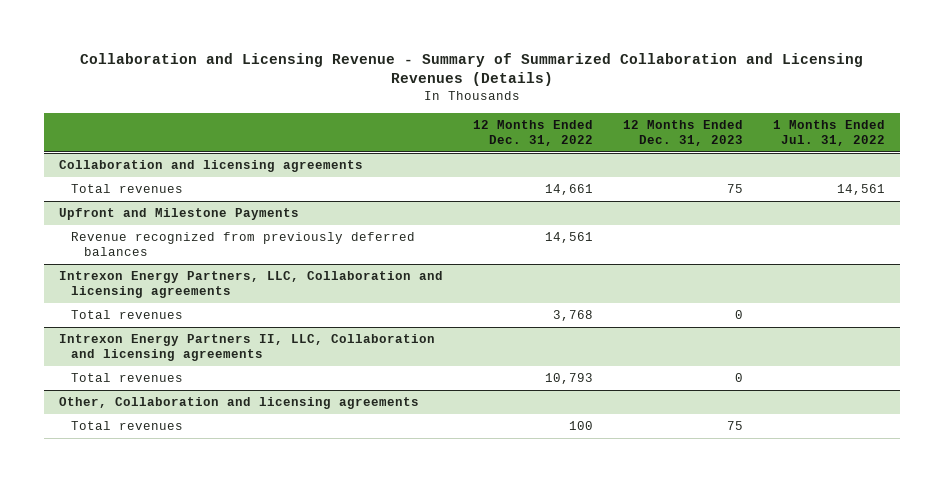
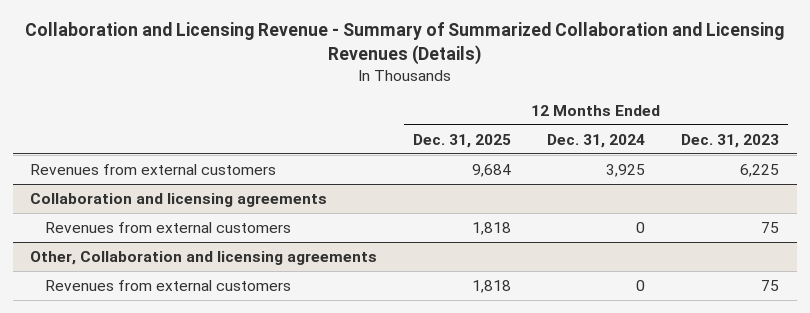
- | 12 Months Ended Dec. 31, 2022 | 12 Months Ended Dec. 31, 2023 | 1 Months Ended Jul. 31, 2022
+ | 12 Months Ended Dec. 31, 2025 | 12 Months Ended Dec. 31, 2024 | 12 Months Ended Dec. 31, 2023
+ Revenues from external customers | 9,684 | 3,925 | 6,225
@ Collaboration and licensing agreements
- Total revenues | 14,661 | 75 | 14,561
- Upfront and Milestone Payments
- Revenue recognized from previously deferred balances | 14,561 | |
- Intrexon Energy Partners, LLC, Collaboration and licensing agreements
- Total revenues | 3,768 | 0 |
- Intrexon Energy Partners II, LLC, Collaboration and licensing agreements
- Total revenues | 10,793 | 0 |
@ Collaboration and licensing agreements
+ Revenues from external customers | 1,818 | 0 | 75
@ Other, Collaboration and licensing agreements
- Total revenues | 100 | 75 |
+ Revenues from external customers | 1,818 | 0 | 75

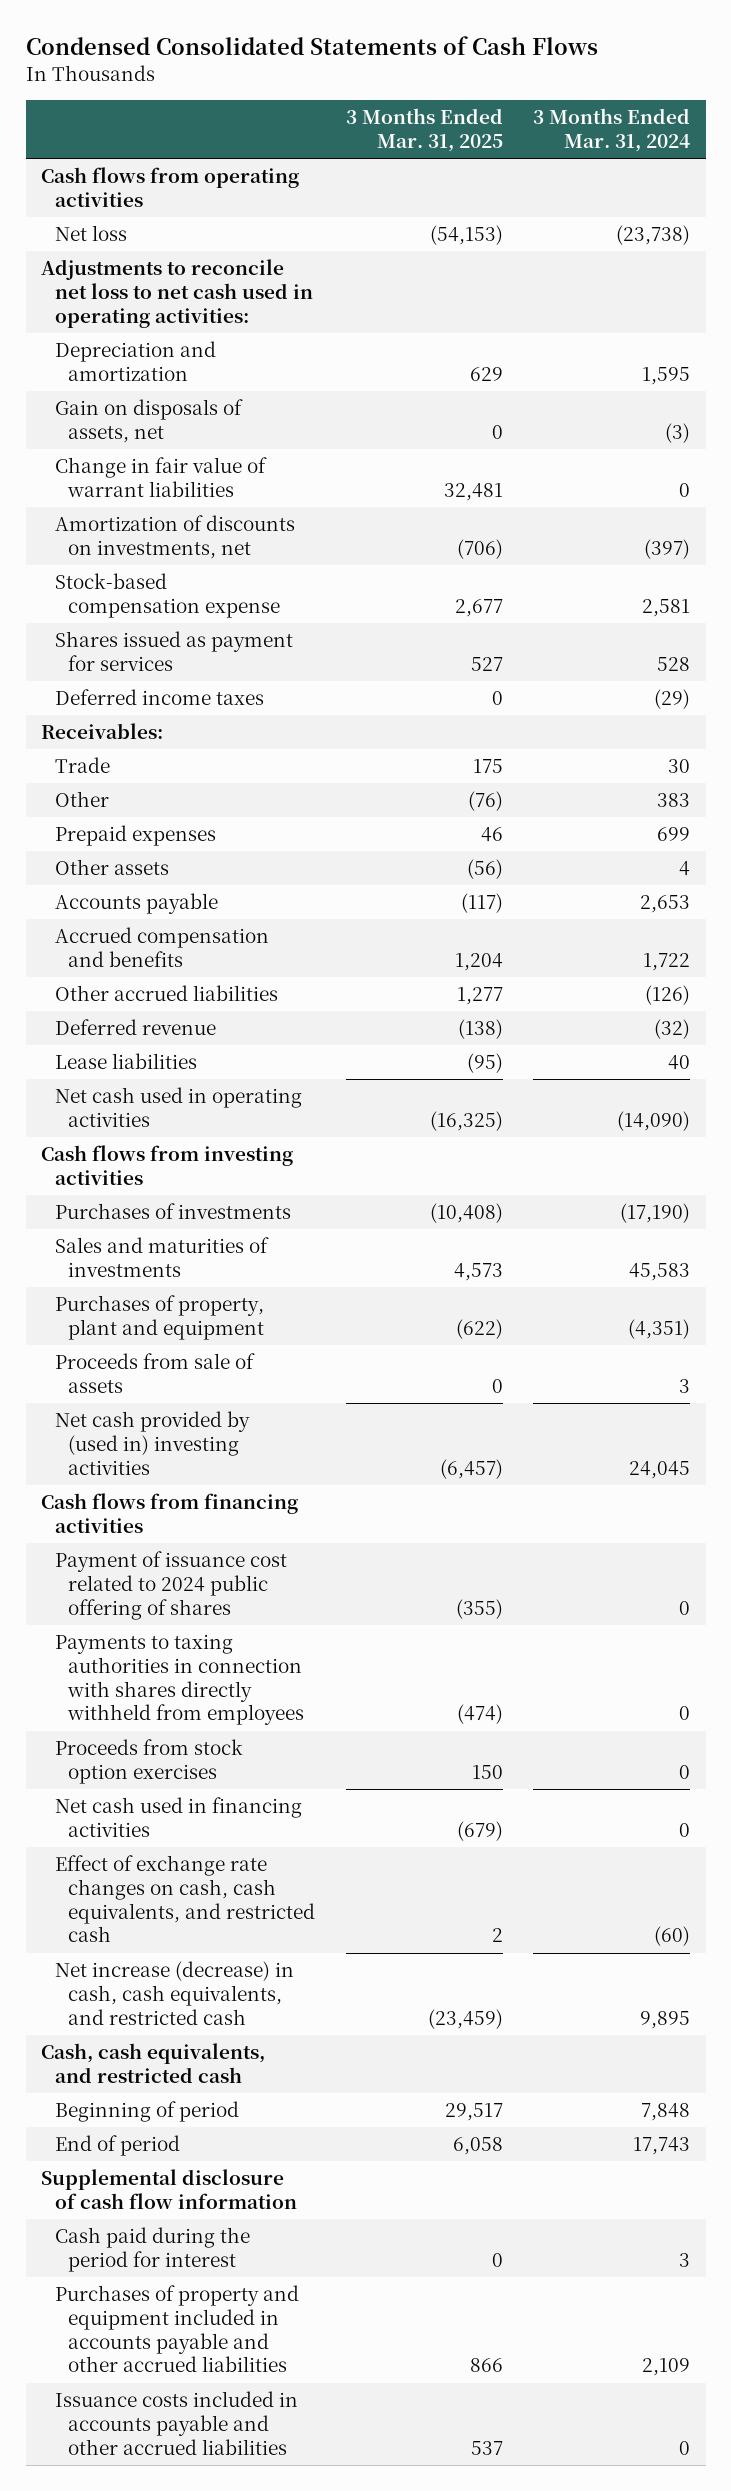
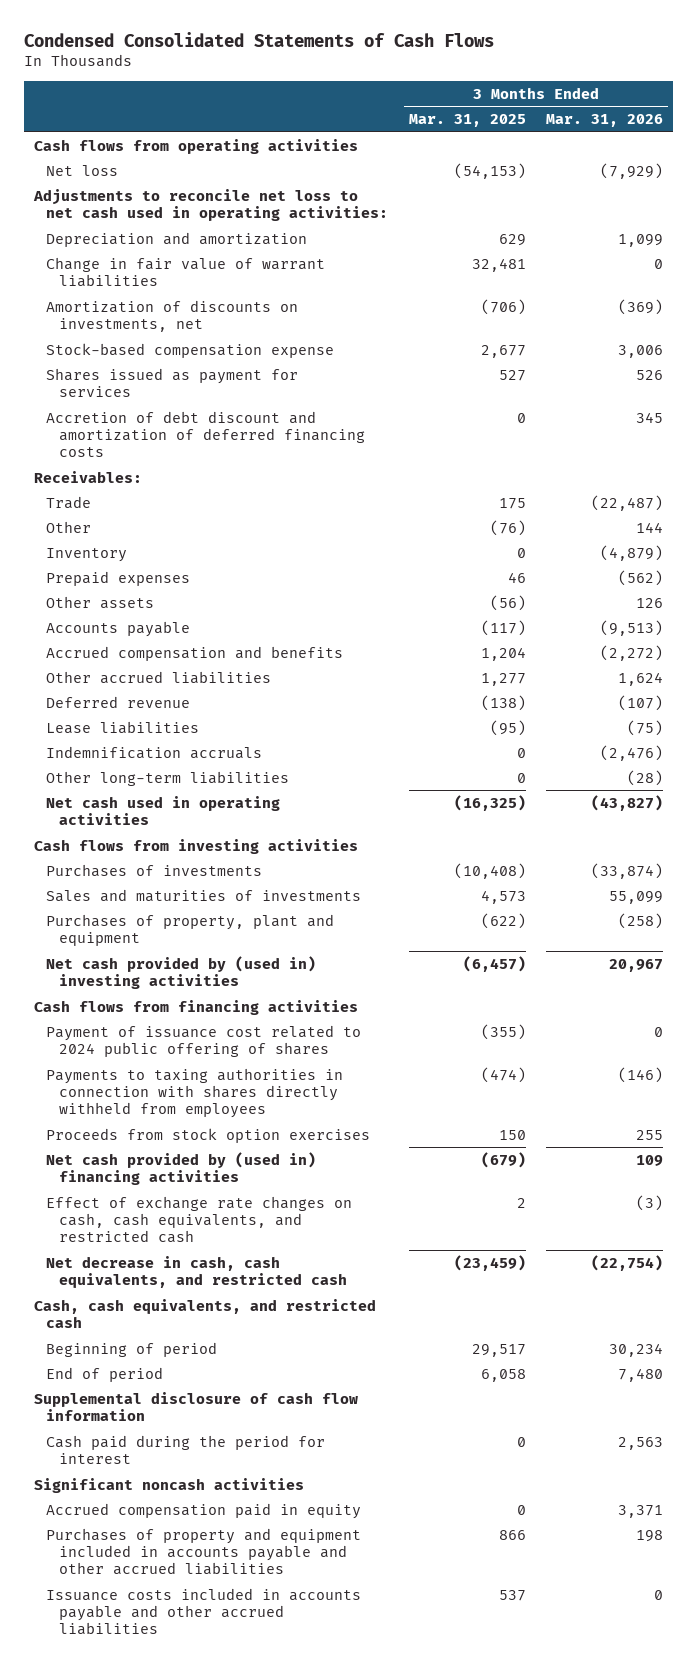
- | 3 Months Ended Mar. 31, 2025 | 3 Months Ended Mar. 31, 2024
+ | 3 Months Ended Mar. 31, 2025 | 3 Months Ended Mar. 31, 2026
- Gain on disposals of assets, net | 0 | (3)
- Deferred income taxes | 0 | (29)
+ Accretion of debt discount and amortization of deferred financing costs | 0 | 345
+ Inventory | 0 | (4,879)
+ Indemnification accruals | 0 | (2,476)
+ Other long-term liabilities | 0 | (28)
- Proceeds from sale of assets | 0 | 3
- Net cash used in financing activities | (679) | 0
+ Net cash provided by (used in) financing activities | (679) | 109
- Net increase (decrease) in cash, cash equivalents, and restricted cash | (23,459) | 9,895
+ Net decrease in cash, cash equivalents, and restricted cash | (23,459) | (22,754)
+ Significant noncash activities
+ Accrued compensation paid in equity | 0 | 3,371

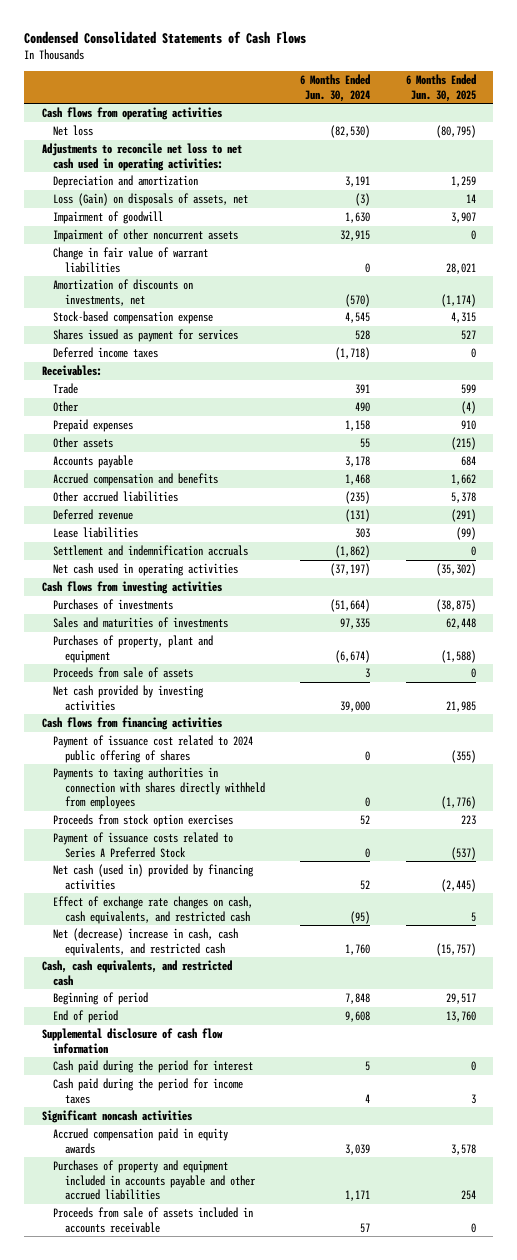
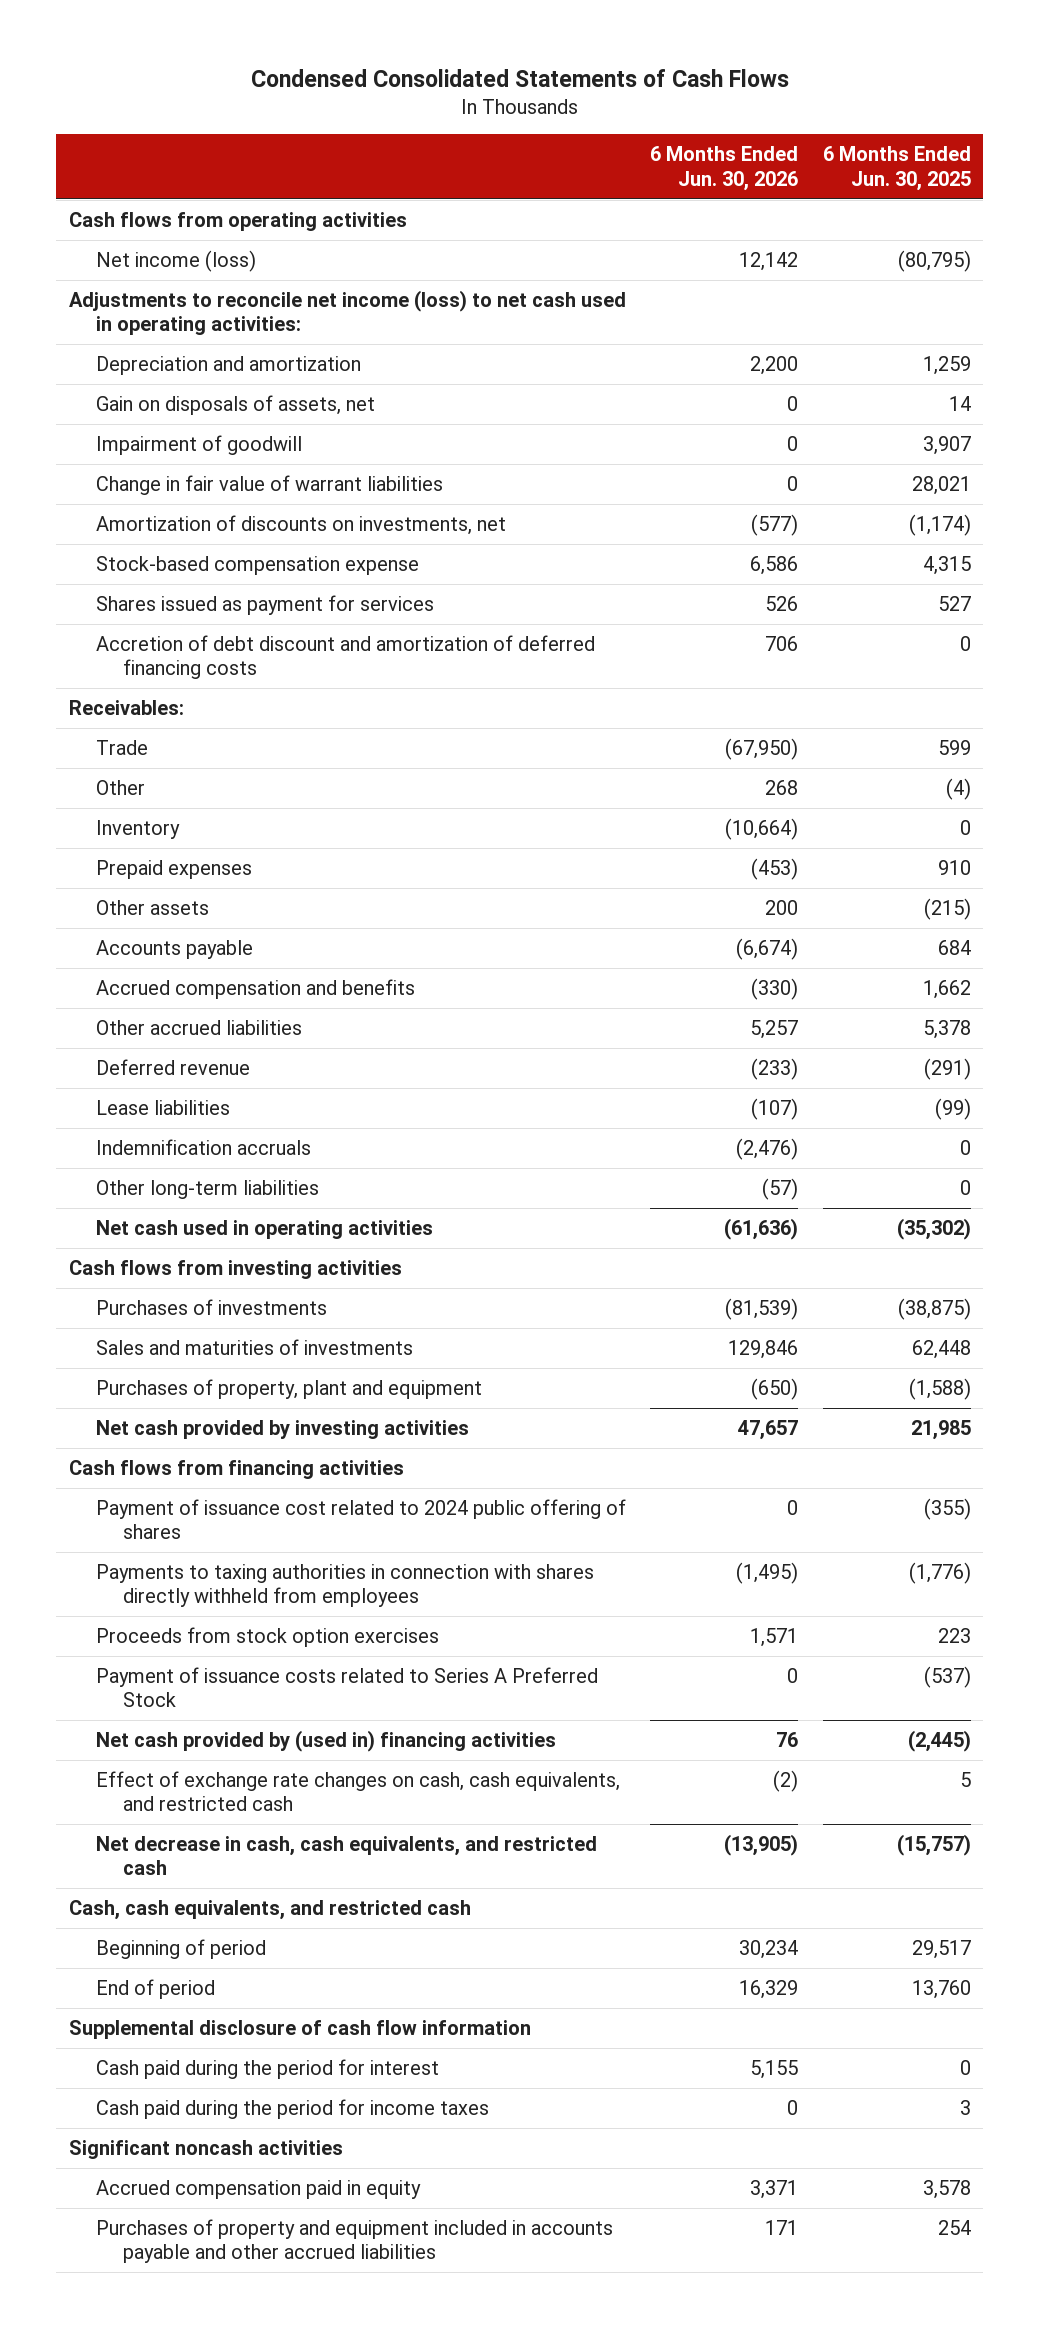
- | 6 Months Ended Jun. 30, 2024 | 6 Months Ended Jun. 30, 2025
+ | 6 Months Ended Jun. 30, 2026 | 6 Months Ended Jun. 30, 2025
- Net loss | (82,530) | (80,795)
- Adjustments to reconcile net loss to net cash used in operating activities:
+ Net income (loss) | 12,142 | (80,795)
+ Adjustments to reconcile net income (loss) to net cash used in operating activities:
- Loss (Gain) on disposals of assets, net | (3) | 14
+ Gain on disposals of assets, net | 0 | 14
- Impairment of other noncurrent assets | 32,915 | 0
- Deferred income taxes | (1,718) | 0
+ Accretion of debt discount and amortization of deferred financing costs | 706 | 0
+ Inventory | (10,664) | 0
- Settlement and indemnification accruals | (1,862) | 0
+ Indemnification accruals | (2,476) | 0
+ Other long-term liabilities | (57) | 0
- Proceeds from sale of assets | 3 | 0
- Net cash (used in) provided by financing activities | 52 | (2,445)
+ Net cash provided by (used in) financing activities | 76 | (2,445)
- Net (decrease) increase in cash, cash equivalents, and restricted cash | 1,760 | (15,757)
+ Net decrease in cash, cash equivalents, and restricted cash | (13,905) | (15,757)
- Accrued compensation paid in equity awards | 3,039 | 3,578
+ Accrued compensation paid in equity | 3,371 | 3,578
- Proceeds from sale of assets included in accounts receivable | 57 | 0

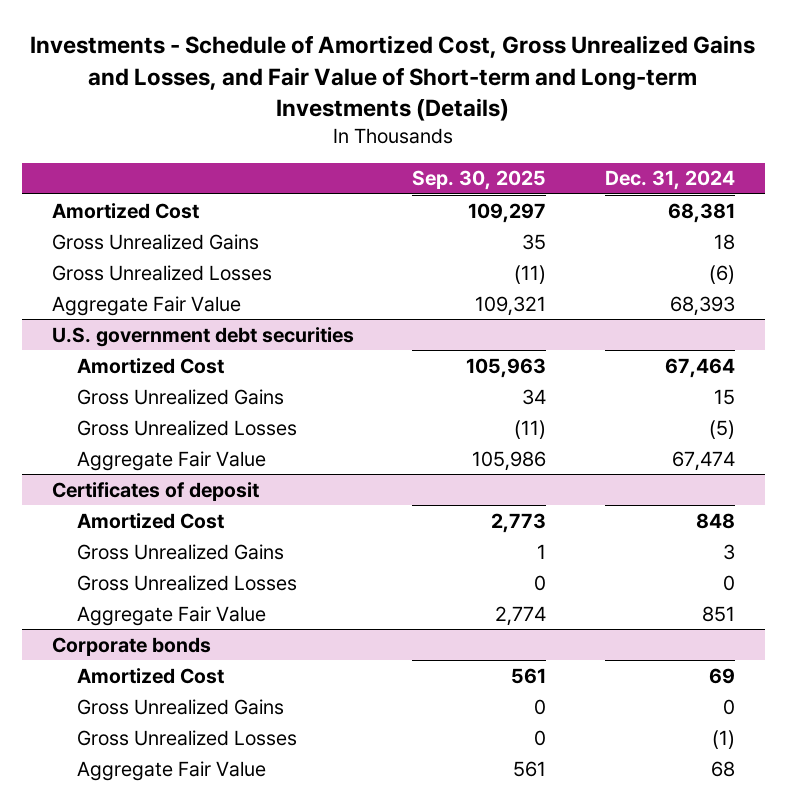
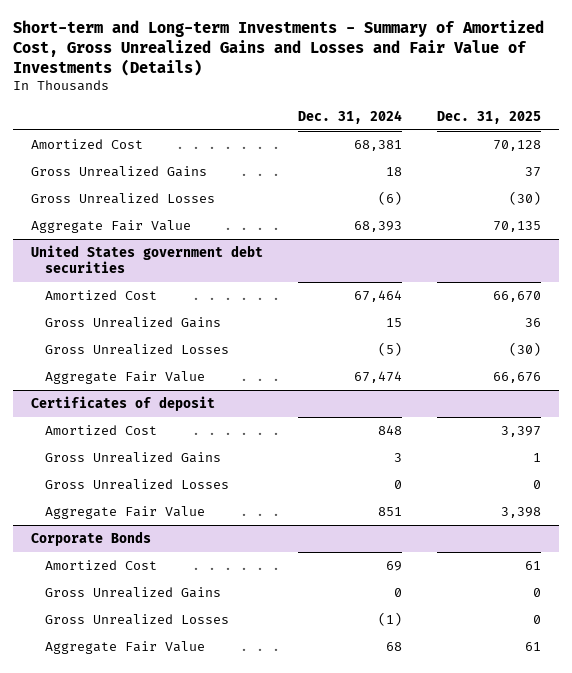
- Investments - Schedule of Amortized Cost, Gross Unrealized Gains and Losses, and Fair Value of Short-term and Long-term Investments (Details)
+ Short-term and Long-term Investments - Summary of Amortized Cost, Gross Unrealized Gains and Losses and Fair Value of Investments (Details)
- | Sep. 30, 2025 | Dec. 31, 2024
+ | Dec. 31, 2024 | Dec. 31, 2025
- U.S. government debt securities
+ United States government debt securities
- Corporate bonds
+ Corporate Bonds

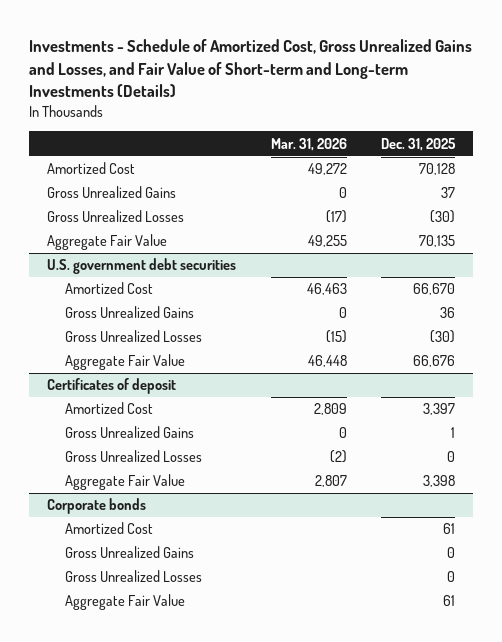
- Short-term and Long-term Investments - Summary of Amortized Cost, Gross Unrealized Gains and Losses and Fair Value of Investments (Details)
+ Investments - Schedule of Amortized Cost, Gross Unrealized Gains and Losses, and Fair Value of Short-term and Long-term Investments (Details)
- | Dec. 31, 2024 | Dec. 31, 2025
+ | Mar. 31, 2026 | Dec. 31, 2025
- United States government debt securities
+ U.S. government debt securities
- Corporate Bonds
+ Corporate bonds

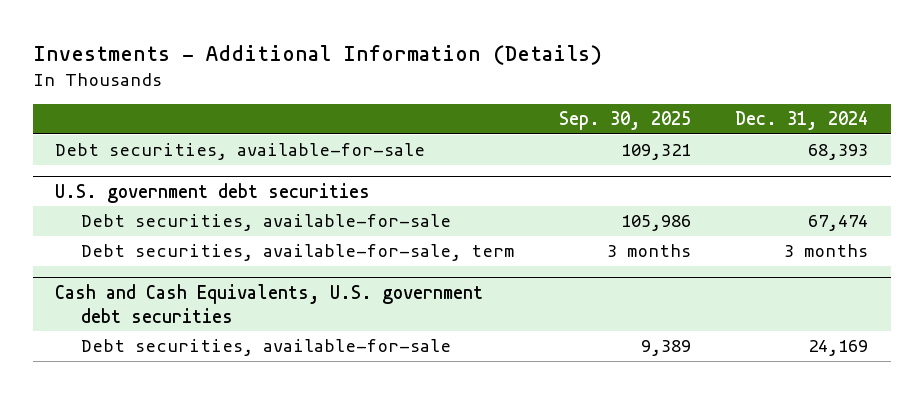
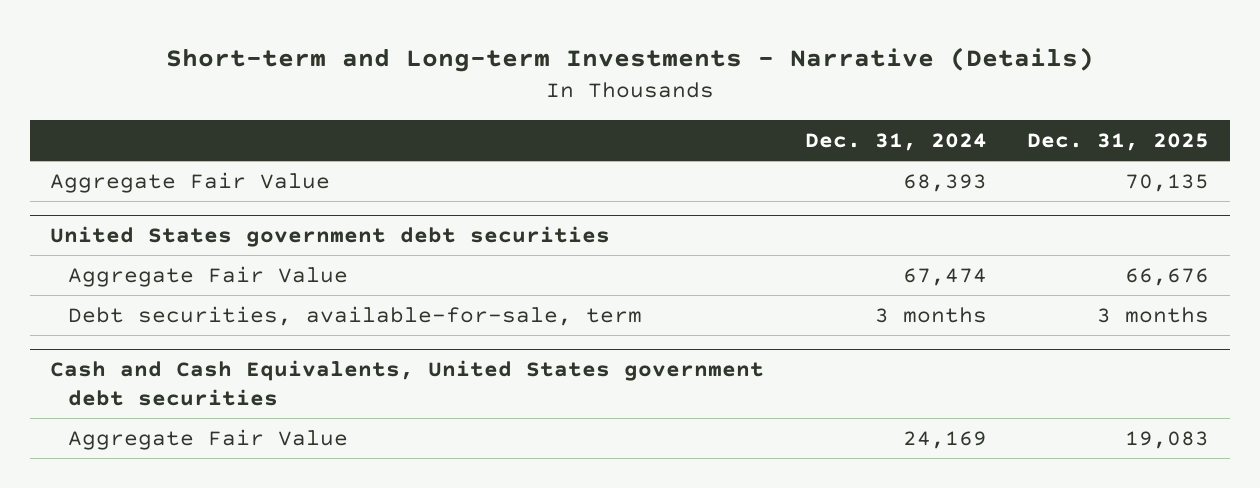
- Investments - Additional Information (Details)
+ Short-term and Long-term Investments - Narrative (Details)
- | Sep. 30, 2025 | Dec. 31, 2024
+ | Dec. 31, 2024 | Dec. 31, 2025
- Debt securities, available-for-sale | 109,321 | 68,393
- U.S. government debt securities
- Debt securities, available-for-sale | 105,986 | 67,474
+ Aggregate Fair Value | 68,393 | 70,135
+ United States government debt securities
+ Aggregate Fair Value | 67,474 | 66,676
- Cash and Cash Equivalents, U.S. government debt securities
- Debt securities, available-for-sale | 9,389 | 24,169
+ Cash and Cash Equivalents, United States government debt securities
+ Aggregate Fair Value | 24,169 | 19,083

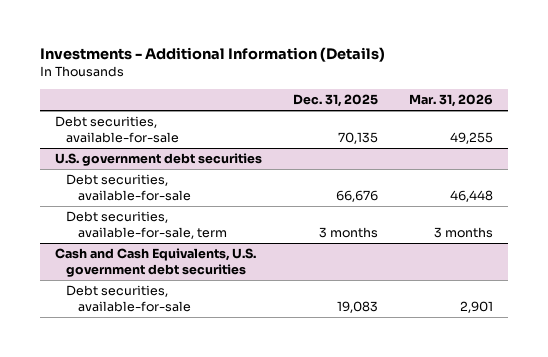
- Short-term and Long-term Investments - Narrative (Details)
+ Investments - Additional Information (Details)
- | Dec. 31, 2024 | Dec. 31, 2025
+ | Dec. 31, 2025 | Mar. 31, 2026
- Aggregate Fair Value | 68,393 | 70,135
- United States government debt securities
- Aggregate Fair Value | 67,474 | 66,676
+ Debt securities, available-for-sale | 70,135 | 49,255
+ U.S. government debt securities
+ Debt securities, available-for-sale | 66,676 | 46,448
- Cash and Cash Equivalents, United States government debt securities
- Aggregate Fair Value | 24,169 | 19,083
+ Cash and Cash Equivalents, U.S. government debt securities
+ Debt securities, available-for-sale | 19,083 | 2,901

